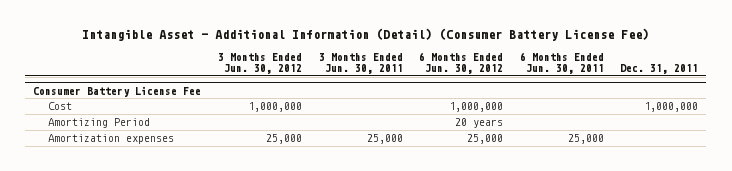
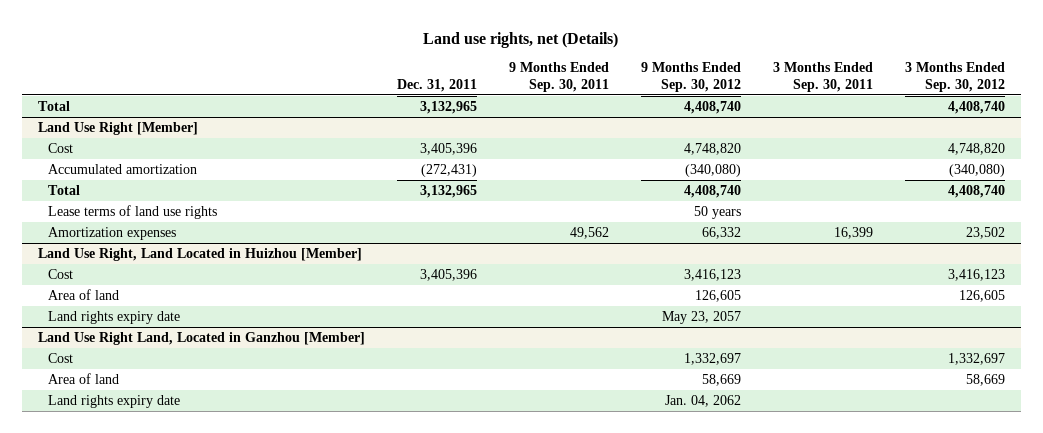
- Intangible Asset - Additional Information (Detail) (Consumer Battery License Fee)
+ Land use rights, net (Details)
- | 3 Months Ended Jun. 30, 2012 | 3 Months Ended Jun. 30, 2011 | 6 Months Ended Jun. 30, 2012 | 6 Months Ended Jun. 30, 2011 | Dec. 31, 2011
+ | Dec. 31, 2011 | 9 Months Ended Sep. 30, 2011 | 9 Months Ended Sep. 30, 2012 | 3 Months Ended Sep. 30, 2011 | 3 Months Ended Sep. 30, 2012
- Consumer Battery License Fee
- Cost | 1,000,000 | | 1,000,000 | | 1,000,000
- Amortizing Period | | | 20 years | |
- Amortization expenses | 25,000 | 25,000 | 25,000 | 25,000 |
+ Total | 3,132,965 | | 4,408,740 | | 4,408,740
+ Land Use Right [Member]
+ Cost | 3,405,396 | | 4,748,820 | | 4,748,820
+ Accumulated amortization | (272,431) | | (340,080) | | (340,080)
+ Total | 3,132,965 | | 4,408,740 | | 4,408,740
+ Lease terms of land use rights | | | 50 years | |
+ Amortization expenses | | 49,562 | 66,332 | 16,399 | 23,502
+ Land Use Right, Land Located in Huizhou [Member]
+ Cost | 3,405,396 | | 3,416,123 | | 3,416,123
+ Area of land | | | 126,605 | | 126,605
+ Land rights expiry date | | | May 23, 2057 | |
+ Land Use Right Land, Located in Ganzhou [Member]
+ Cost | | | 1,332,697 | | 1,332,697
+ Area of land | | | 58,669 | | 58,669
+ Land rights expiry date | | | Jan. 04, 2062 | |

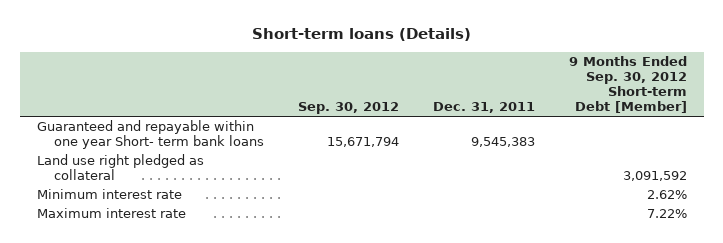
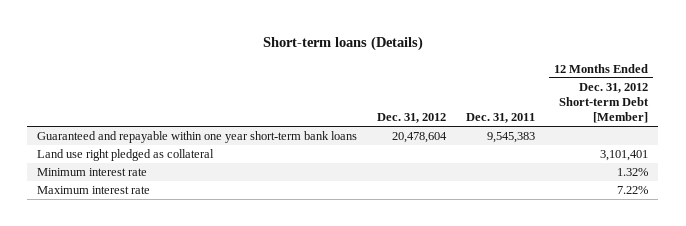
- | Sep. 30, 2012 | Dec. 31, 2011 | 9 Months Ended Sep. 30, 2012 Short-term Debt [Member]
+ | Dec. 31, 2012 | Dec. 31, 2011 | 12 Months Ended Dec. 31, 2012 Short-term Debt [Member]
- Guaranteed and repayable within one year Short- term bank loans | 15,671,794 | 9,545,383 |
+ Guaranteed and repayable within one year short-term bank loans | 20,478,604 | 9,545,383 |

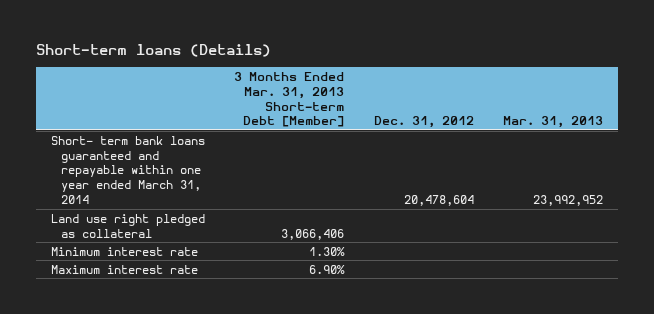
- | Dec. 31, 2012 | Dec. 31, 2011 | 12 Months Ended Dec. 31, 2012 Short-term Debt [Member]
+ | 3 Months Ended Mar. 31, 2013 Short-term Debt [Member] | Dec. 31, 2012 | Mar. 31, 2013
- Guaranteed and repayable within one year short-term bank loans | 20,478,604 | 9,545,383 |
+ Short- term bank loans guaranteed and repayable within one year ended March 31, 2014 | | 20,478,604 | 23,992,952

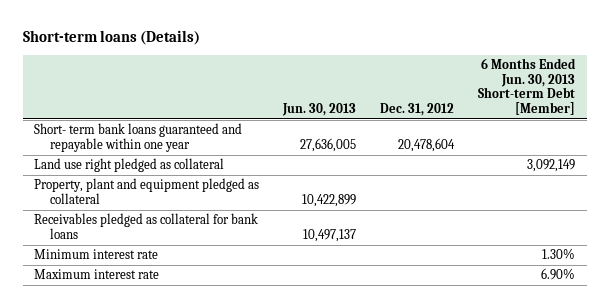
- | 3 Months Ended Mar. 31, 2013 Short-term Debt [Member] | Dec. 31, 2012 | Mar. 31, 2013
+ | Jun. 30, 2013 | Dec. 31, 2012 | 6 Months Ended Jun. 30, 2013 Short-term Debt [Member]
- Short- term bank loans guaranteed and repayable within one year ended March 31, 2014 | | 20,478,604 | 23,992,952
+ Short- term bank loans guaranteed and repayable within one year | 27,636,005 | 20,478,604 |
+ Property, plant and equipment pledged as collateral | 10,422,899 | |
+ Receivables pledged as collateral for bank loans | 10,497,137 | |

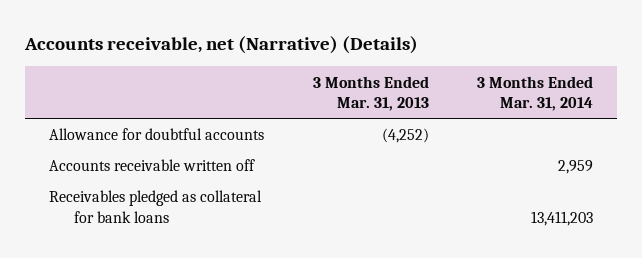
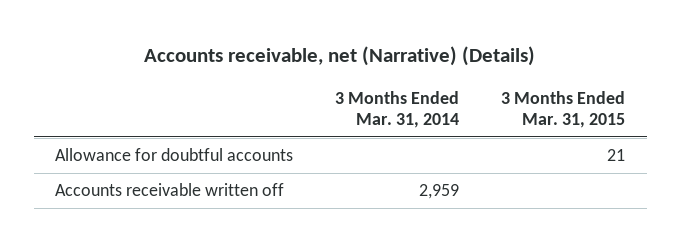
- | 3 Months Ended Mar. 31, 2013 | 3 Months Ended Mar. 31, 2014
+ | 3 Months Ended Mar. 31, 2014 | 3 Months Ended Mar. 31, 2015
- Receivables pledged as collateral for bank loans | | 13,411,203

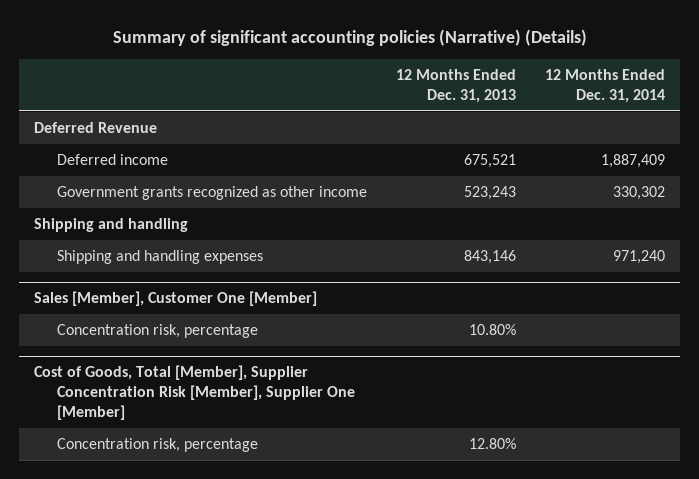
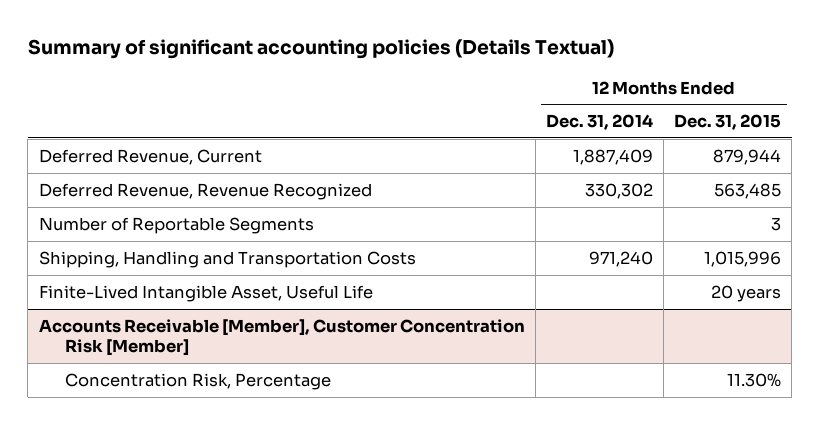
- Summary of significant accounting policies (Narrative) (Details)
+ Summary of significant accounting policies (Details Textual)
- | 12 Months Ended Dec. 31, 2013 | 12 Months Ended Dec. 31, 2014
+ | 12 Months Ended Dec. 31, 2014 | 12 Months Ended Dec. 31, 2015
- Deferred Revenue
- Deferred income | 675,521 | 1,887,409
- Government grants recognized as other income | 523,243 | 330,302
- Shipping and handling
- Shipping and handling expenses | 843,146 | 971,240
- Sales [Member], Customer One [Member]
- Concentration risk, percentage | 10.80% |
- Cost of Goods, Total [Member], Supplier Concentration Risk [Member], Supplier One [Member]
- Concentration risk, percentage | 12.80% |
+ Deferred Revenue, Current | 1,887,409 | 879,944
+ Deferred Revenue, Revenue Recognized | 330,302 | 563,485
+ Number of Reportable Segments | | 3
+ Shipping, Handling and Transportation Costs | 971,240 | 1,015,996
+ Finite-Lived Intangible Asset, Useful Life | | 20 years
+ Accounts Receivable [Member], Customer Concentration Risk [Member]
+ Concentration Risk, Percentage | | 11.30%

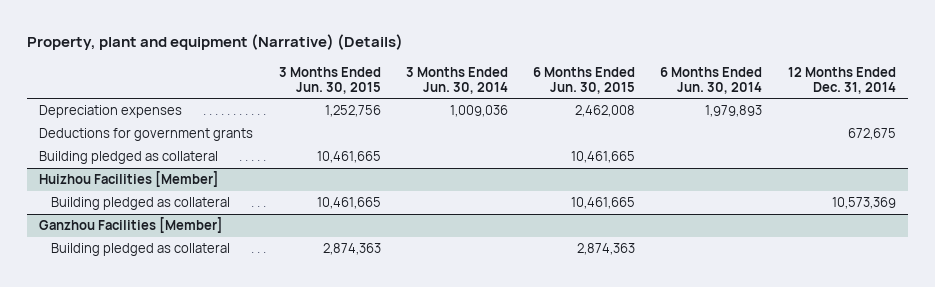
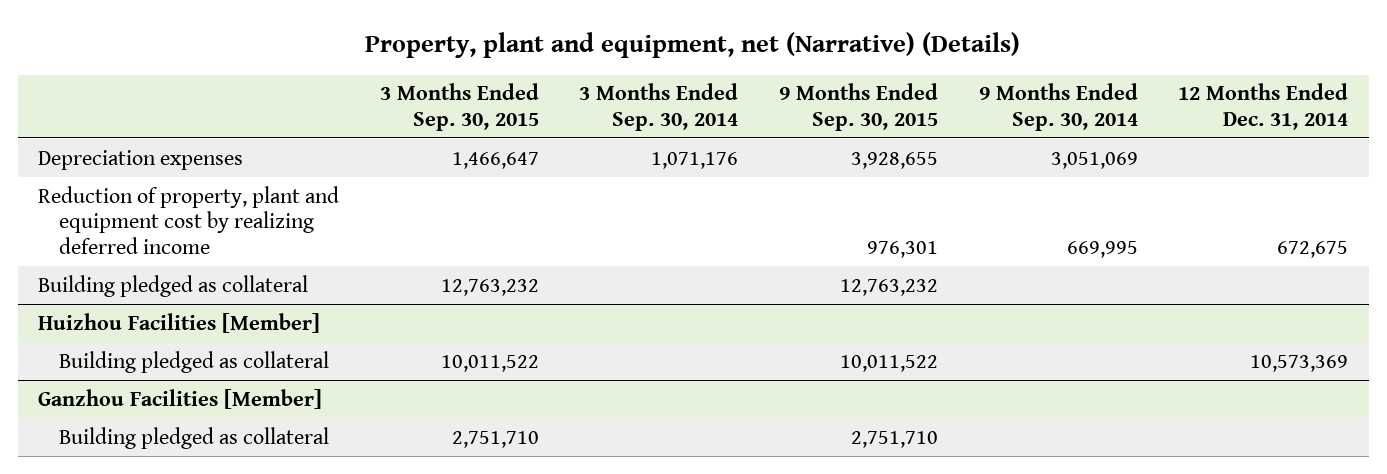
- Property, plant and equipment (Narrative) (Details)
+ Property, plant and equipment, net (Narrative) (Details)
- | 3 Months Ended Jun. 30, 2015 | 3 Months Ended Jun. 30, 2014 | 6 Months Ended Jun. 30, 2015 | 6 Months Ended Jun. 30, 2014 | 12 Months Ended Dec. 31, 2014
+ | 3 Months Ended Sep. 30, 2015 | 3 Months Ended Sep. 30, 2014 | 9 Months Ended Sep. 30, 2015 | 9 Months Ended Sep. 30, 2014 | 12 Months Ended Dec. 31, 2014
- Deductions for government grants | | | | | 672,675
+ Reduction of property, plant and equipment cost by realizing deferred income | | | 976,301 | 669,995 | 672,675

